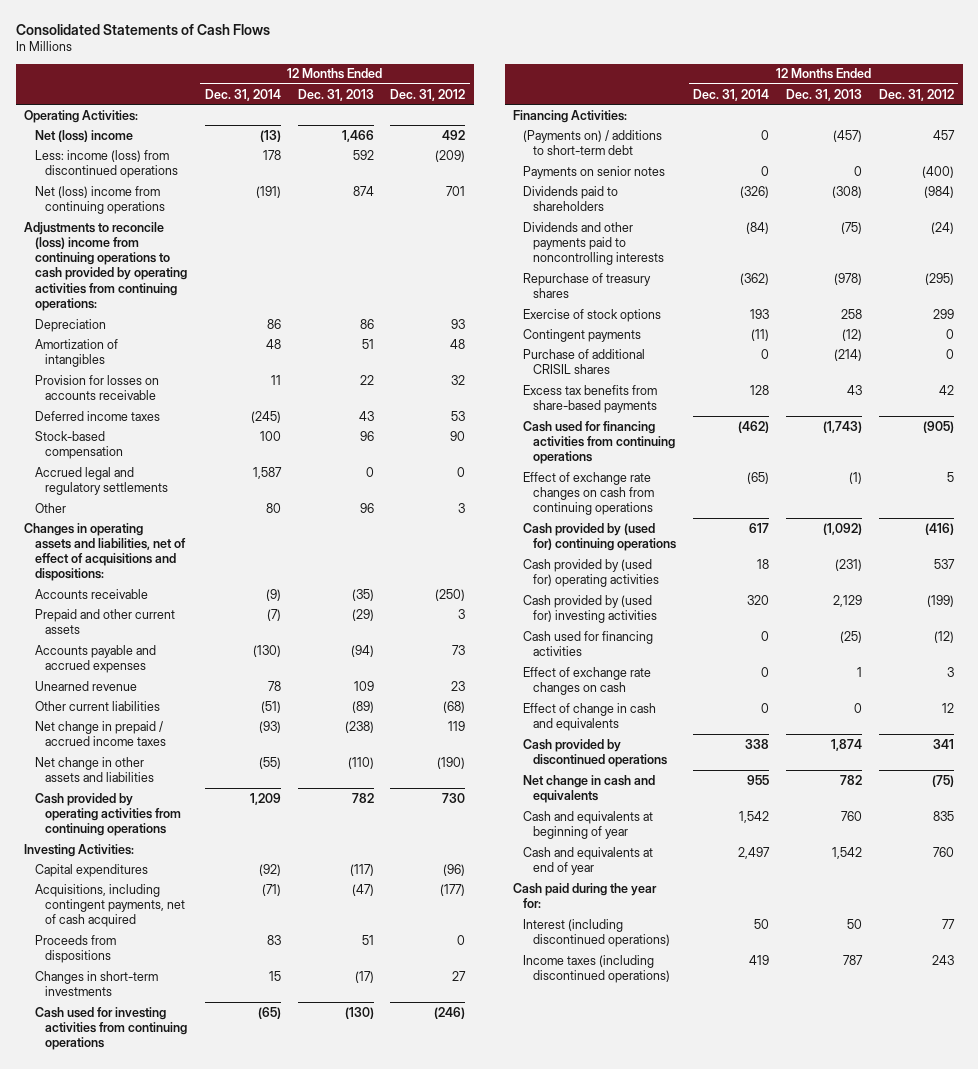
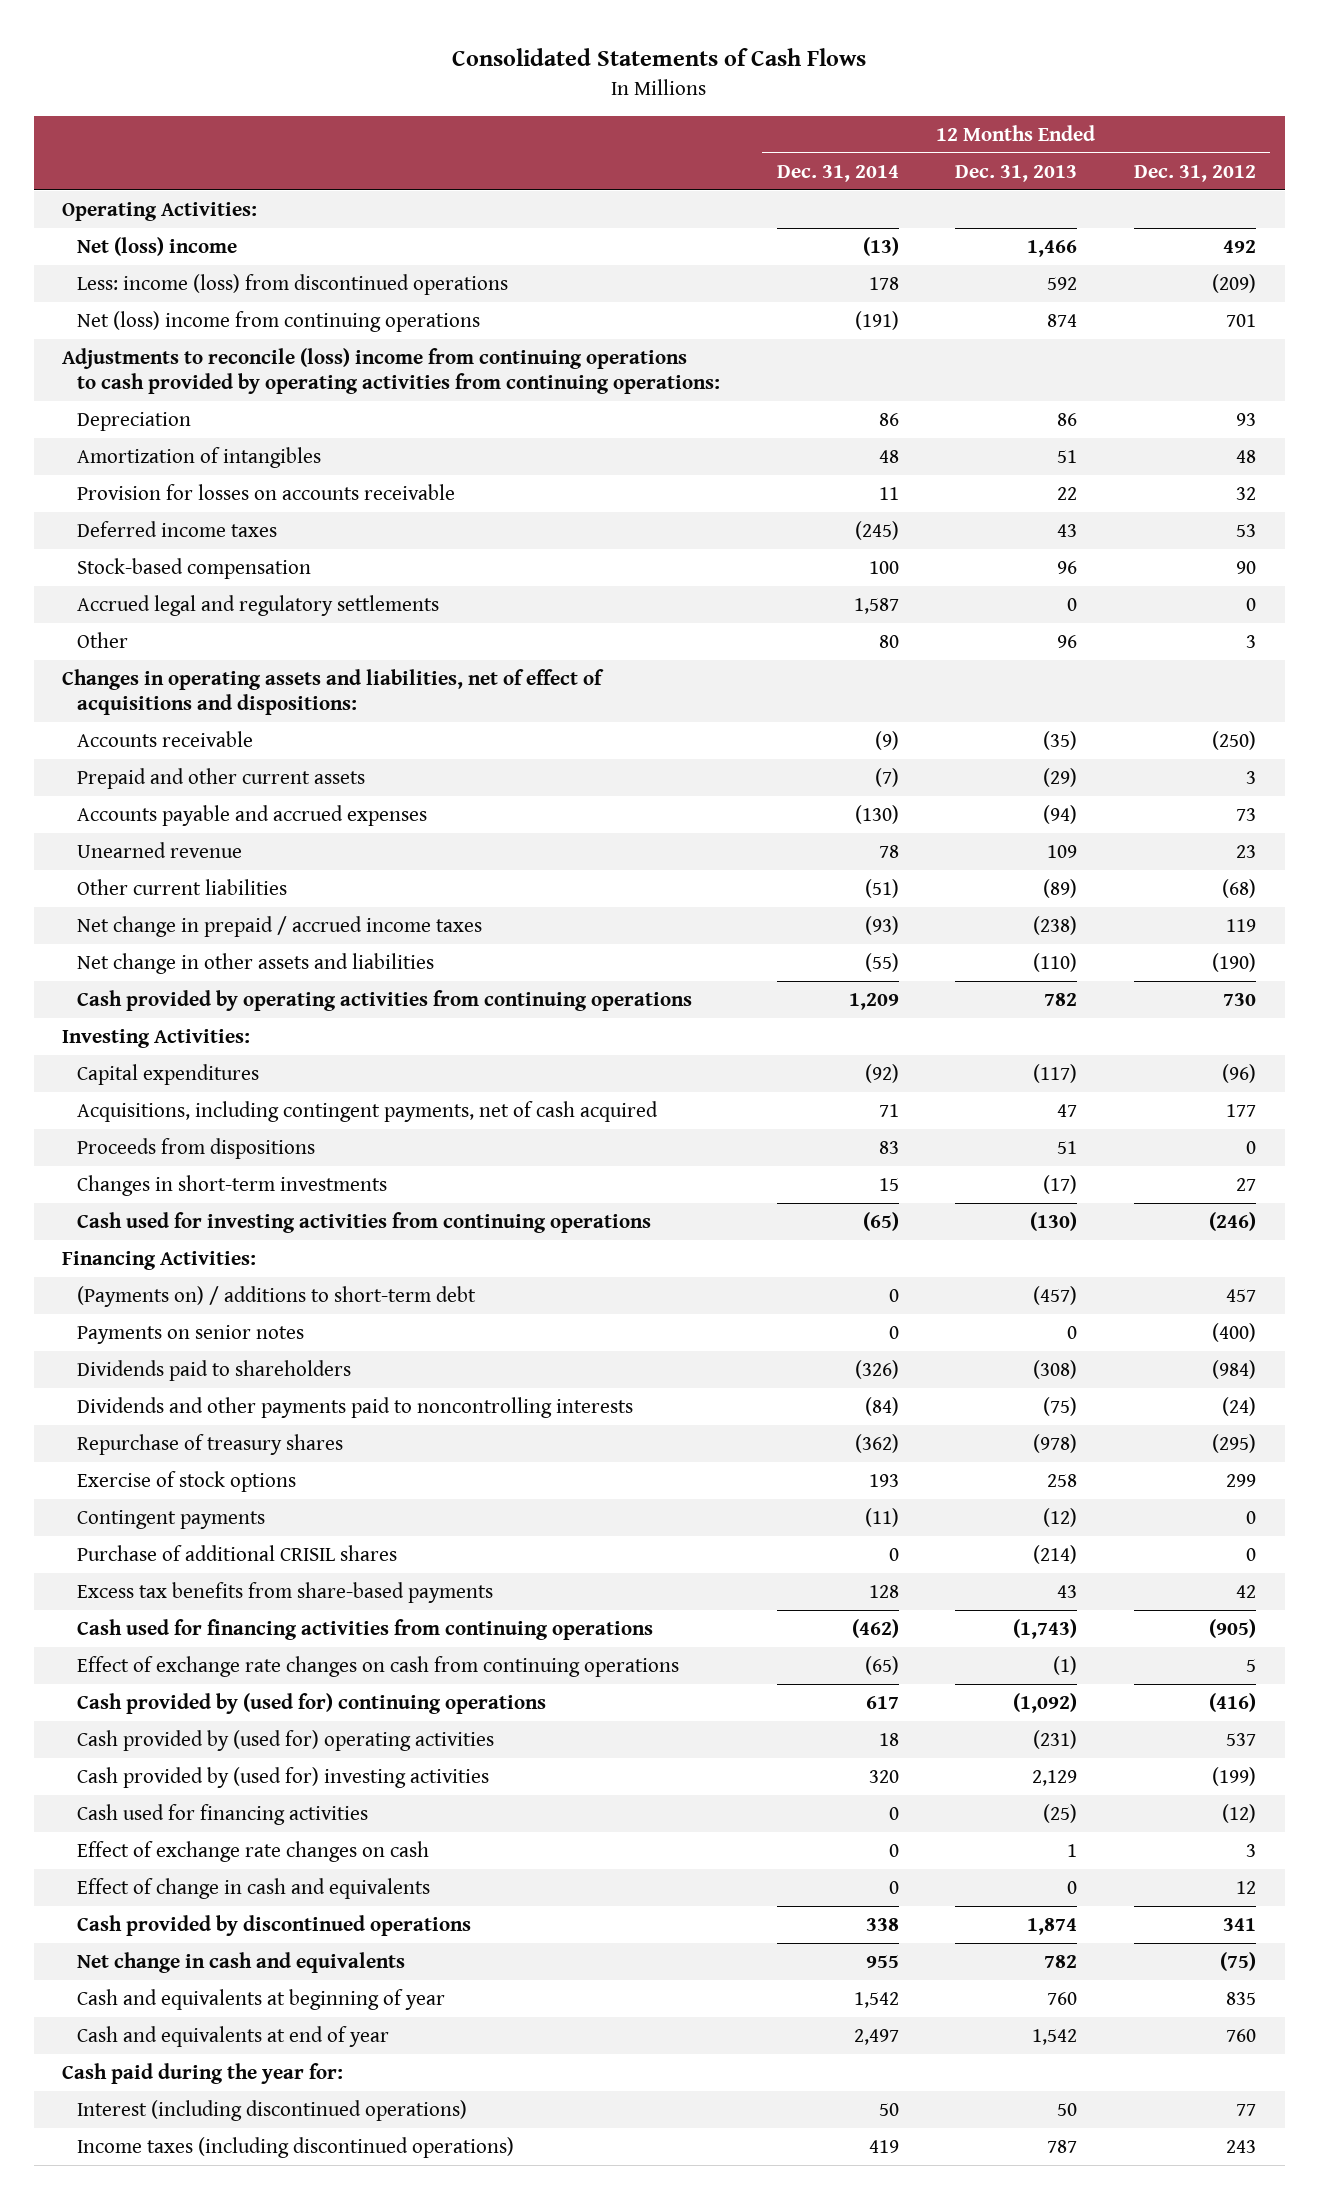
- Acquisitions, including contingent payments, net of cash acquired | (71) | (47) | (177)
+ Acquisitions, including contingent payments, net of cash acquired | 71 | 47 | 177

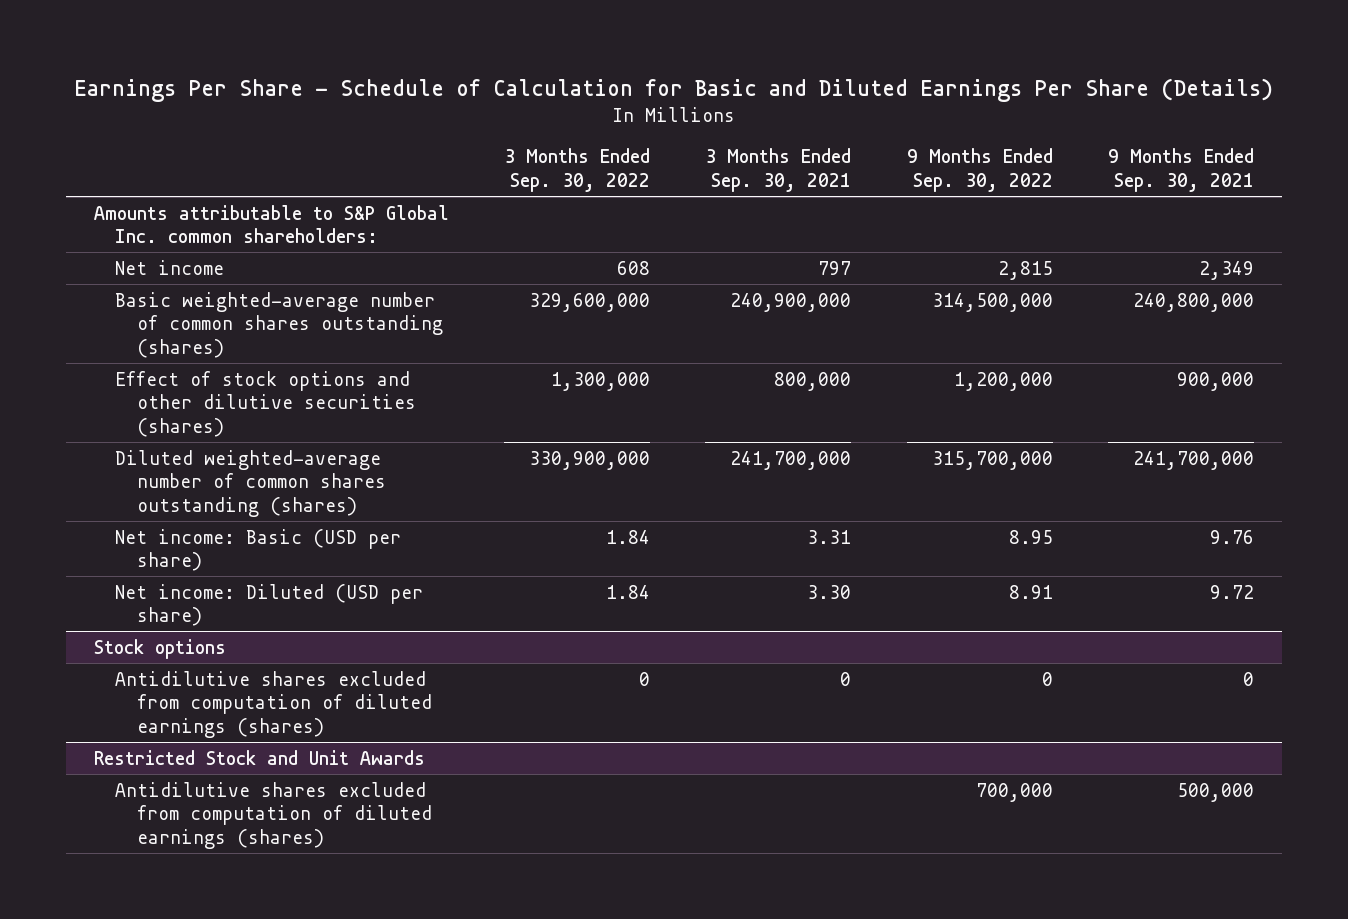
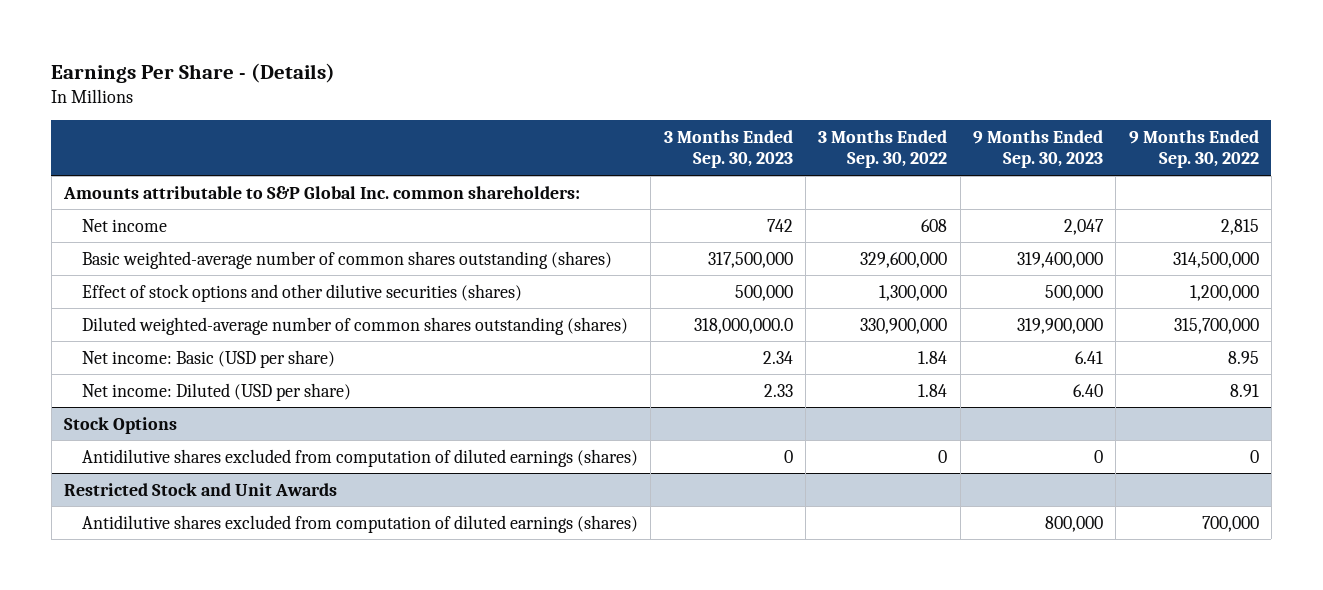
- Earnings Per Share - Schedule of Calculation for Basic and Diluted Earnings Per Share (Details)
+ Earnings Per Share - (Details)
- | 3 Months Ended Sep. 30, 2022 | 3 Months Ended Sep. 30, 2021 | 9 Months Ended Sep. 30, 2022 | 9 Months Ended Sep. 30, 2021
+ | 3 Months Ended Sep. 30, 2023 | 3 Months Ended Sep. 30, 2022 | 9 Months Ended Sep. 30, 2023 | 9 Months Ended Sep. 30, 2022
- Stock options
+ Stock Options

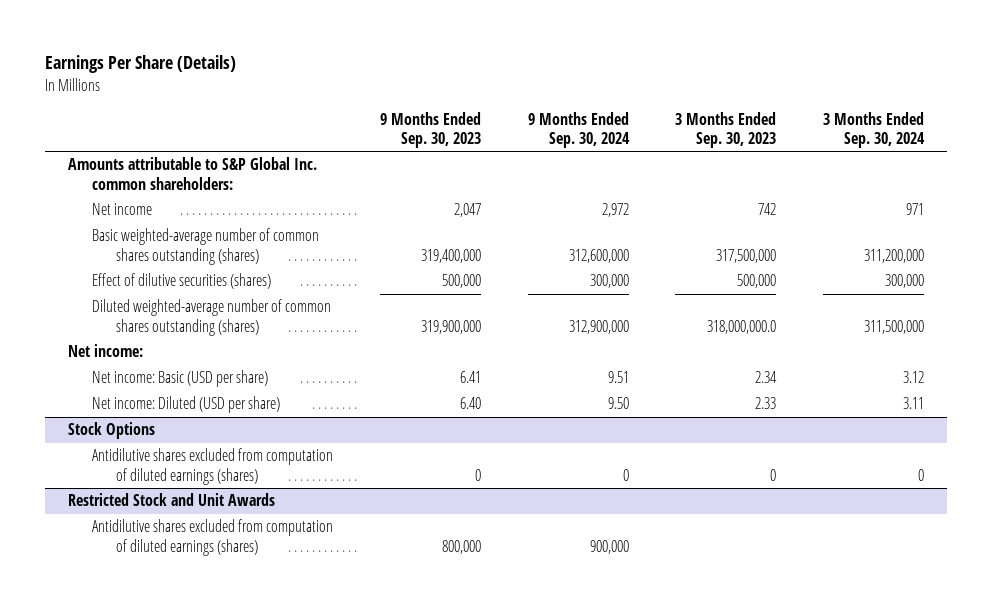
- Earnings Per Share - (Details)
+ Earnings Per Share (Details)
- | 3 Months Ended Sep. 30, 2023 | 3 Months Ended Sep. 30, 2022 | 9 Months Ended Sep. 30, 2023 | 9 Months Ended Sep. 30, 2022
+ | 9 Months Ended Sep. 30, 2023 | 9 Months Ended Sep. 30, 2024 | 3 Months Ended Sep. 30, 2023 | 3 Months Ended Sep. 30, 2024
- Effect of stock options and other dilutive securities (shares) | 500,000 | 1,300,000 | 500,000 | 1,200,000
+ Effect of dilutive securities (shares) | 500,000 | 300,000 | 500,000 | 300,000
+ Net income:

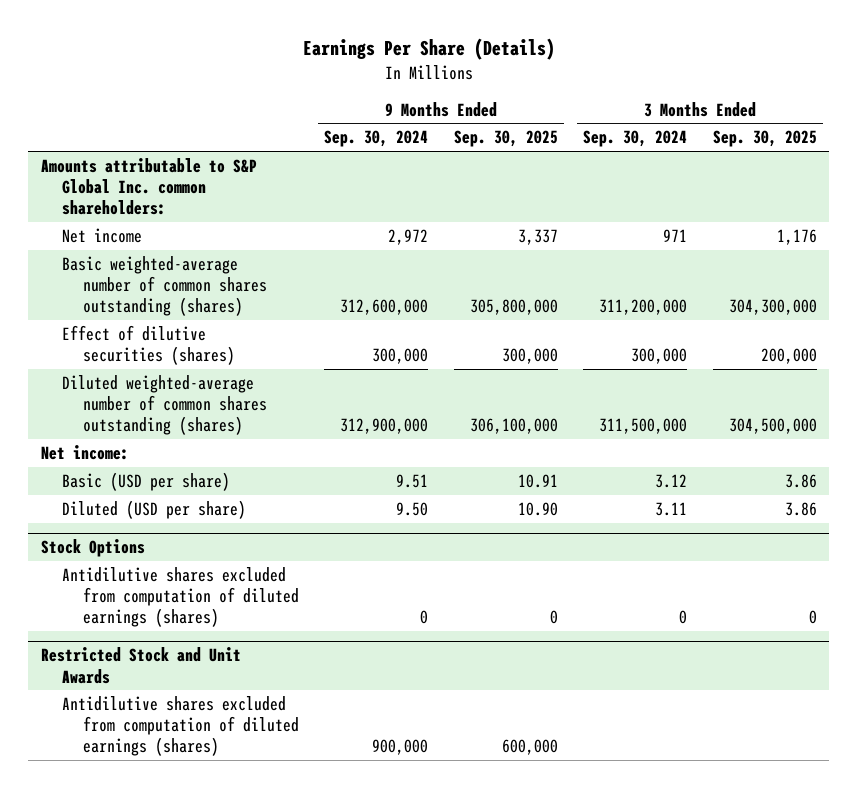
- | 9 Months Ended Sep. 30, 2023 | 9 Months Ended Sep. 30, 2024 | 3 Months Ended Sep. 30, 2023 | 3 Months Ended Sep. 30, 2024
+ | 9 Months Ended Sep. 30, 2024 | 9 Months Ended Sep. 30, 2025 | 3 Months Ended Sep. 30, 2024 | 3 Months Ended Sep. 30, 2025
- Net income: Basic (USD per share) | 6.41 | 9.51 | 2.34 | 3.12
- Net income: Diluted (USD per share) | 6.40 | 9.50 | 2.33 | 3.11
+ Basic (USD per share) | 9.51 | 10.91 | 3.12 | 3.86
+ Diluted (USD per share) | 9.50 | 10.90 | 3.11 | 3.86

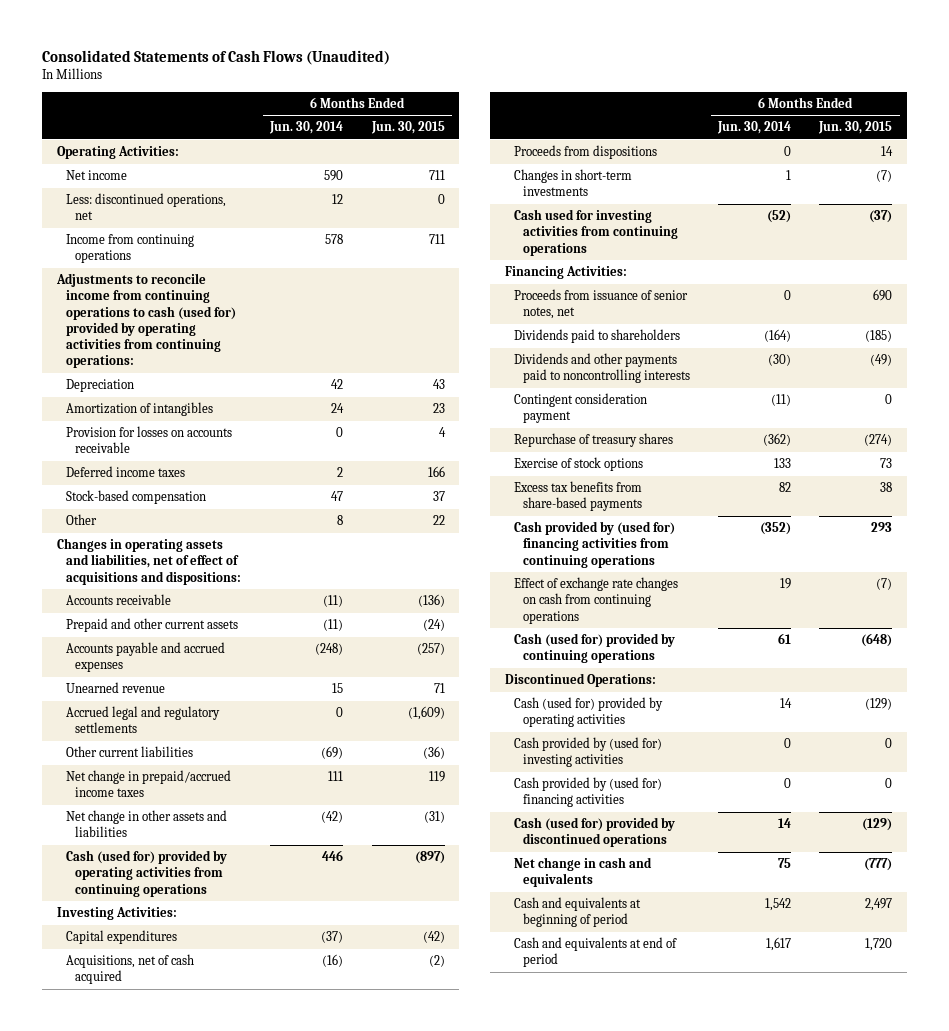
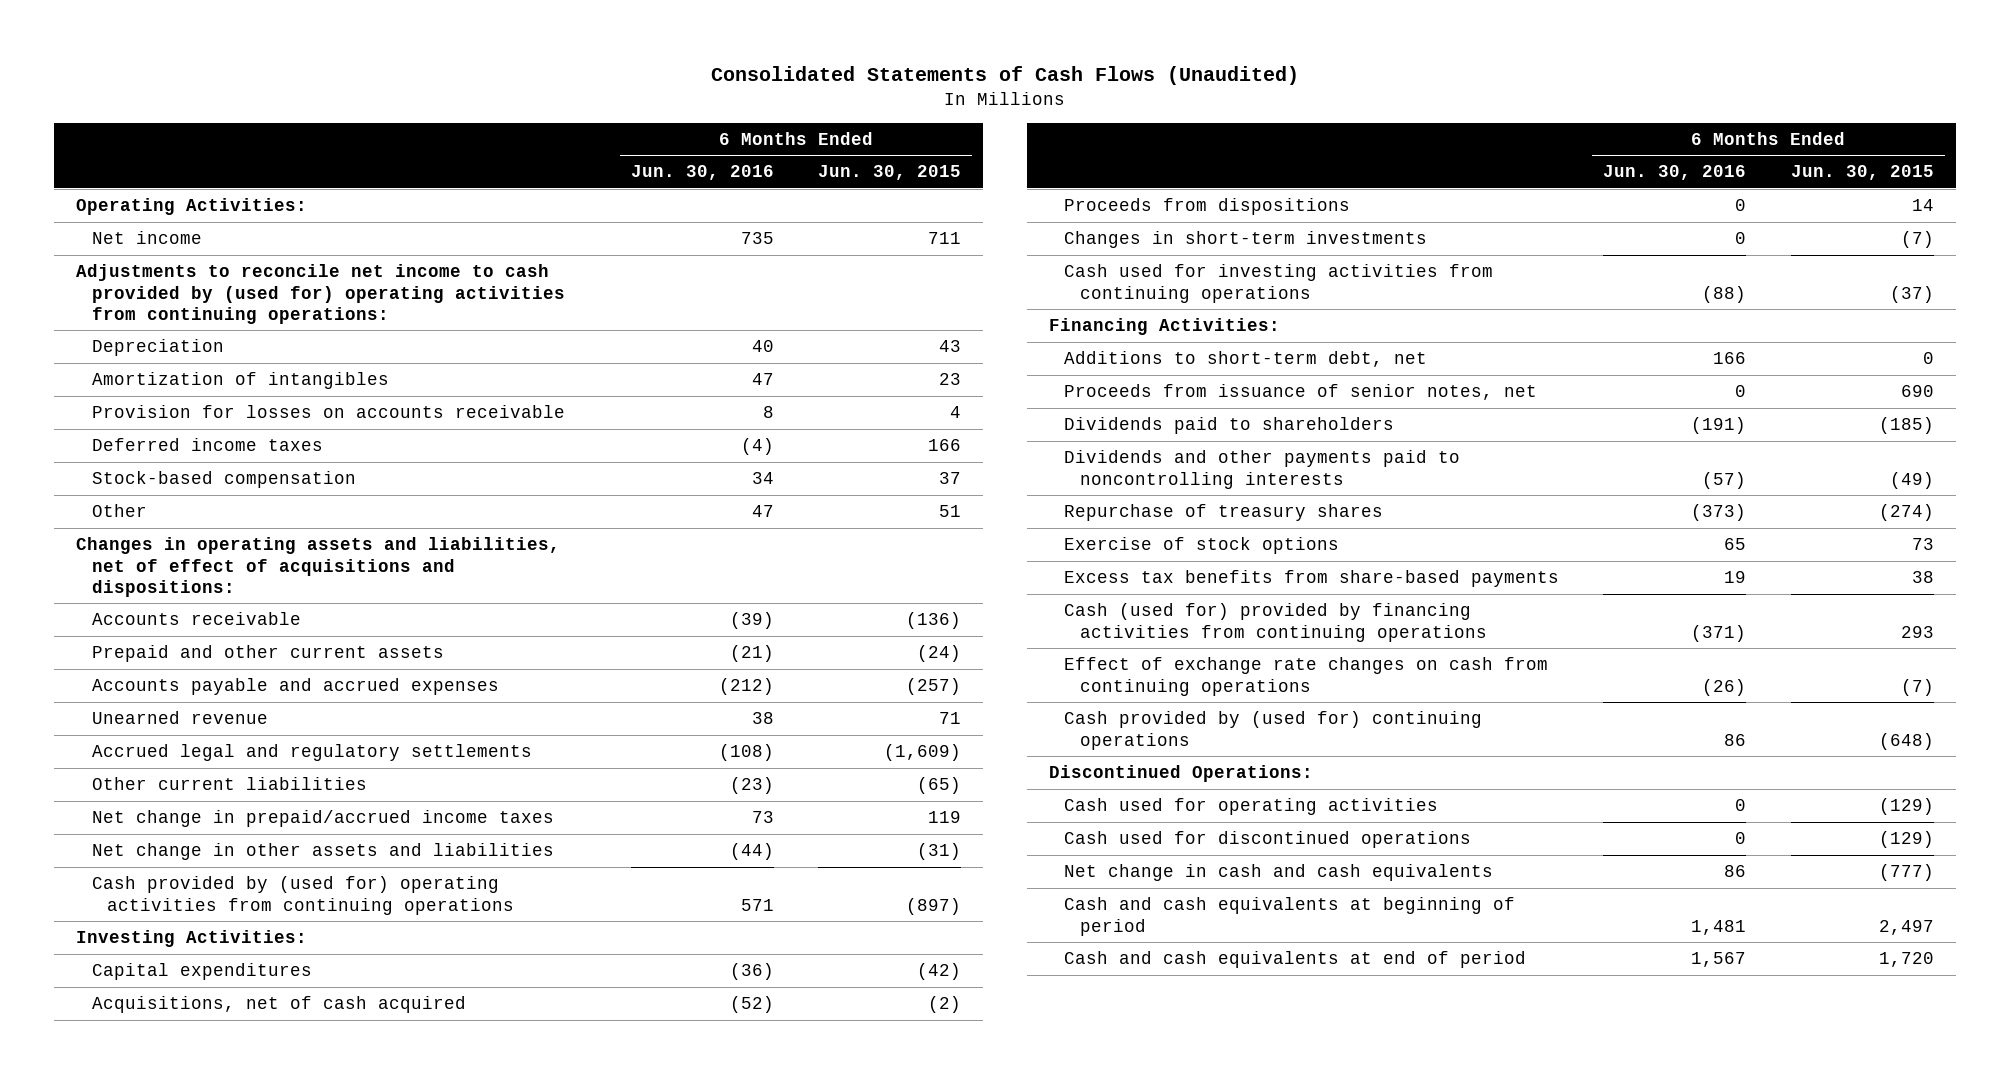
- | 6 Months Ended Jun. 30, 2014 | 6 Months Ended Jun. 30, 2015
+ | 6 Months Ended Jun. 30, 2016 | 6 Months Ended Jun. 30, 2015
- Less: discontinued operations, net | 12 | 0
- Income from continuing operations | 578 | 711
- Adjustments to reconcile income from continuing operations to cash (used for) provided by operating activities from continuing operations:
+ Adjustments to reconcile net income to cash provided by (used for) operating activities from continuing operations:
- Other | 8 | 22
+ Other | 47 | 51
- Other current liabilities | (69) | (36)
+ Other current liabilities | (23) | (65)
- Cash (used for) provided by operating activities from continuing operations | 446 | (897)
+ Cash provided by (used for) operating activities from continuing operations | 571 | (897)
+ Additions to short-term debt, net | 166 | 0
- Contingent consideration payment | (11) | 0
- Cash provided by (used for) financing activities from continuing operations | (352) | 293
+ Cash (used for) provided by financing activities from continuing operations | (371) | 293
- Cash (used for) provided by continuing operations | 61 | (648)
+ Cash provided by (used for) continuing operations | 86 | (648)
- Cash (used for) provided by operating activities | 14 | (129)
- Cash provided by (used for) investing activities | 0 | 0
- Cash provided by (used for) financing activities | 0 | 0
- Cash (used for) provided by discontinued operations | 14 | (129)
- Net change in cash and equivalents | 75 | (777)
- Cash and equivalents at beginning of period | 1,542 | 2,497
- Cash and equivalents at end of period | 1,617 | 1,720
+ Cash used for operating activities | 0 | (129)
+ Cash used for discontinued operations | 0 | (129)
+ Net change in cash and cash equivalents | 86 | (777)
+ Cash and cash equivalents at beginning of period | 1,481 | 2,497
+ Cash and cash equivalents at end of period | 1,567 | 1,720

